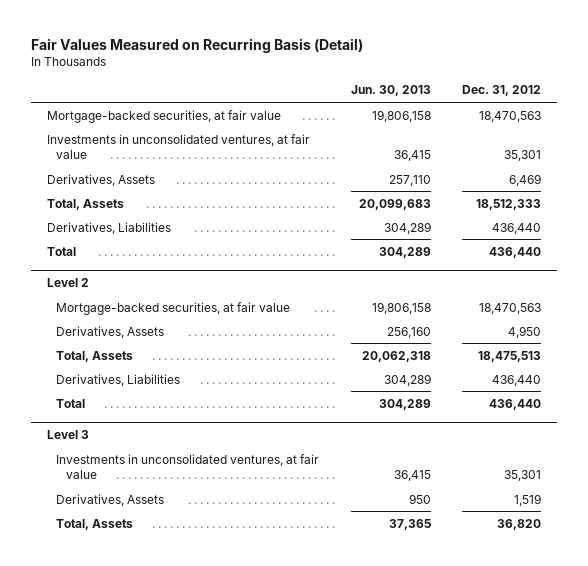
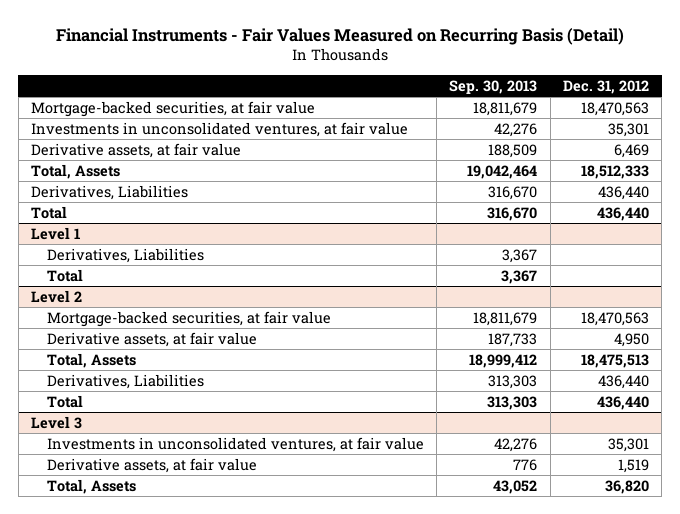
- Fair Values Measured on Recurring Basis (Detail)
+ Financial Instruments - Fair Values Measured on Recurring Basis (Detail)
- | Jun. 30, 2013 | Dec. 31, 2012
+ | Sep. 30, 2013 | Dec. 31, 2012
- Derivatives, Assets | 257,110 | 6,469
+ Derivative assets, at fair value | 188,509 | 6,469
+ Level 1
+ Derivatives, Liabilities | 3,367 |
+ Total | 3,367 |
@ Level 2
- Derivatives, Assets | 256,160 | 4,950
+ Derivative assets, at fair value | 187,733 | 4,950
@ Level 3
- Derivatives, Assets | 950 | 1,519
+ Derivative assets, at fair value | 776 | 1,519

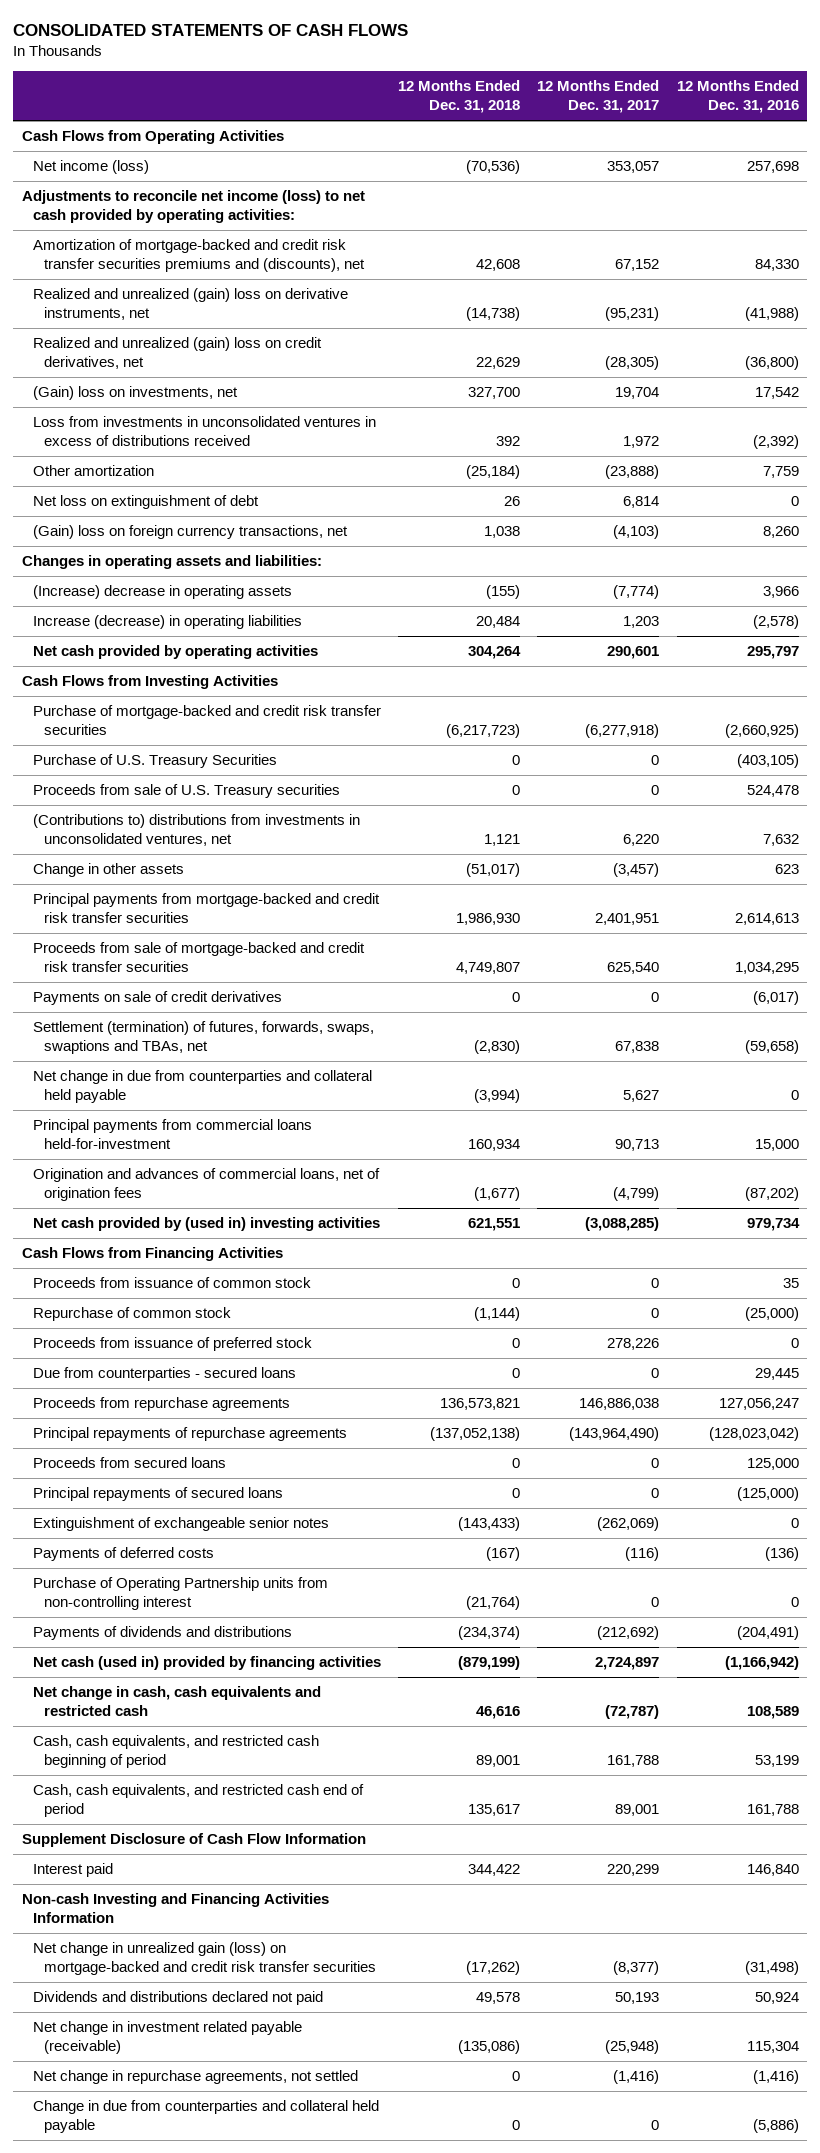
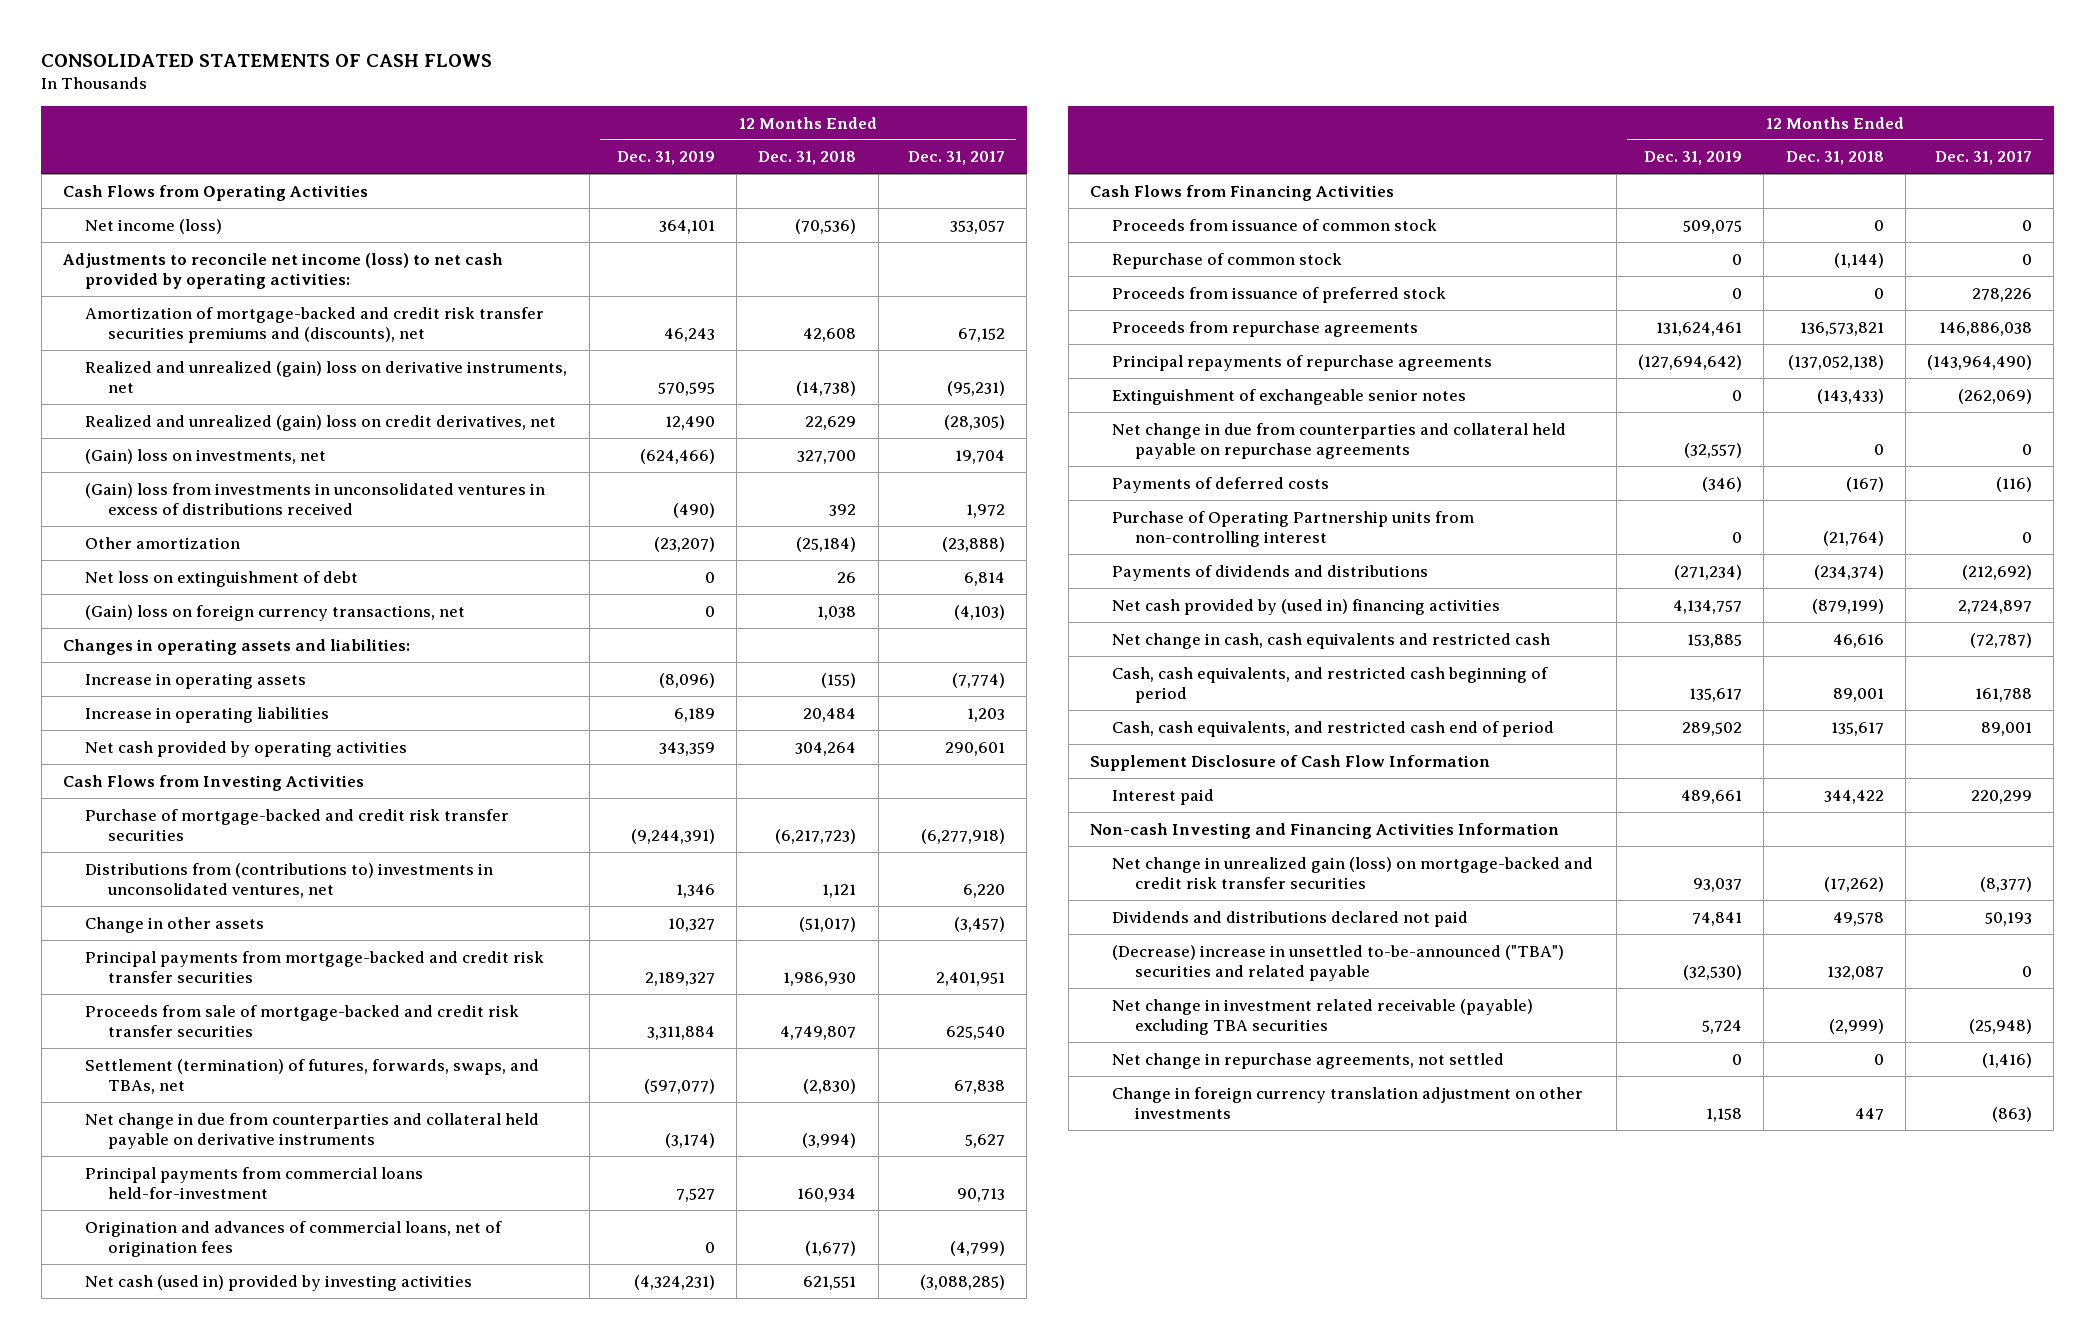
- | 12 Months Ended Dec. 31, 2018 | 12 Months Ended Dec. 31, 2017 | 12 Months Ended Dec. 31, 2016
+ | 12 Months Ended Dec. 31, 2019 | 12 Months Ended Dec. 31, 2018 | 12 Months Ended Dec. 31, 2017
- Loss from investments in unconsolidated ventures in excess of distributions received | 392 | 1,972 | (2,392)
+ (Gain) loss from investments in unconsolidated ventures in excess of distributions received | (490) | 392 | 1,972
- (Increase) decrease in operating assets | (155) | (7,774) | 3,966
- Increase (decrease) in operating liabilities | 20,484 | 1,203 | (2,578)
+ Increase in operating assets | (8,096) | (155) | (7,774)
+ Increase in operating liabilities | 6,189 | 20,484 | 1,203
- Purchase of U.S. Treasury Securities | 0 | 0 | (403,105)
- Proceeds from sale of U.S. Treasury securities | 0 | 0 | 524,478
- (Contributions to) distributions from investments in unconsolidated ventures, net | 1,121 | 6,220 | 7,632
+ Distributions from (contributions to) investments in unconsolidated ventures, net | 1,346 | 1,121 | 6,220
- Payments on sale of credit derivatives | 0 | 0 | (6,017)
- Settlement (termination) of futures, forwards, swaps, swaptions and TBAs, net | (2,830) | 67,838 | (59,658)
- Net change in due from counterparties and collateral held payable | (3,994) | 5,627 | 0
+ Settlement (termination) of futures, forwards, swaps, and TBAs, net | (597,077) | (2,830) | 67,838
+ Net change in due from counterparties and collateral held payable on derivative instruments | (3,174) | (3,994) | 5,627
- Net cash provided by (used in) investing activities | 621,551 | (3,088,285) | 979,734
+ Net cash (used in) provided by investing activities | (4,324,231) | 621,551 | (3,088,285)
- Due from counterparties - secured loans | 0 | 0 | 29,445
- Proceeds from secured loans | 0 | 0 | 125,000
- Principal repayments of secured loans | 0 | 0 | (125,000)
+ Net change in due from counterparties and collateral held payable on repurchase agreements | (32,557) | 0 | 0
- Net cash (used in) provided by financing activities | (879,199) | 2,724,897 | (1,166,942)
+ Net cash provided by (used in) financing activities | 4,134,757 | (879,199) | 2,724,897
- Net change in investment related payable (receivable) | (135,086) | (25,948) | 115,304
+ (Decrease) increase in unsettled to-be-announced ("TBA") securities and related payable | (32,530) | 132,087 | 0
+ Net change in investment related receivable (payable) excluding TBA securities | 5,724 | (2,999) | (25,948)
- Change in due from counterparties and collateral held payable | 0 | 0 | (5,886)
+ Change in foreign currency translation adjustment on other investments | 1,158 | 447 | (863)

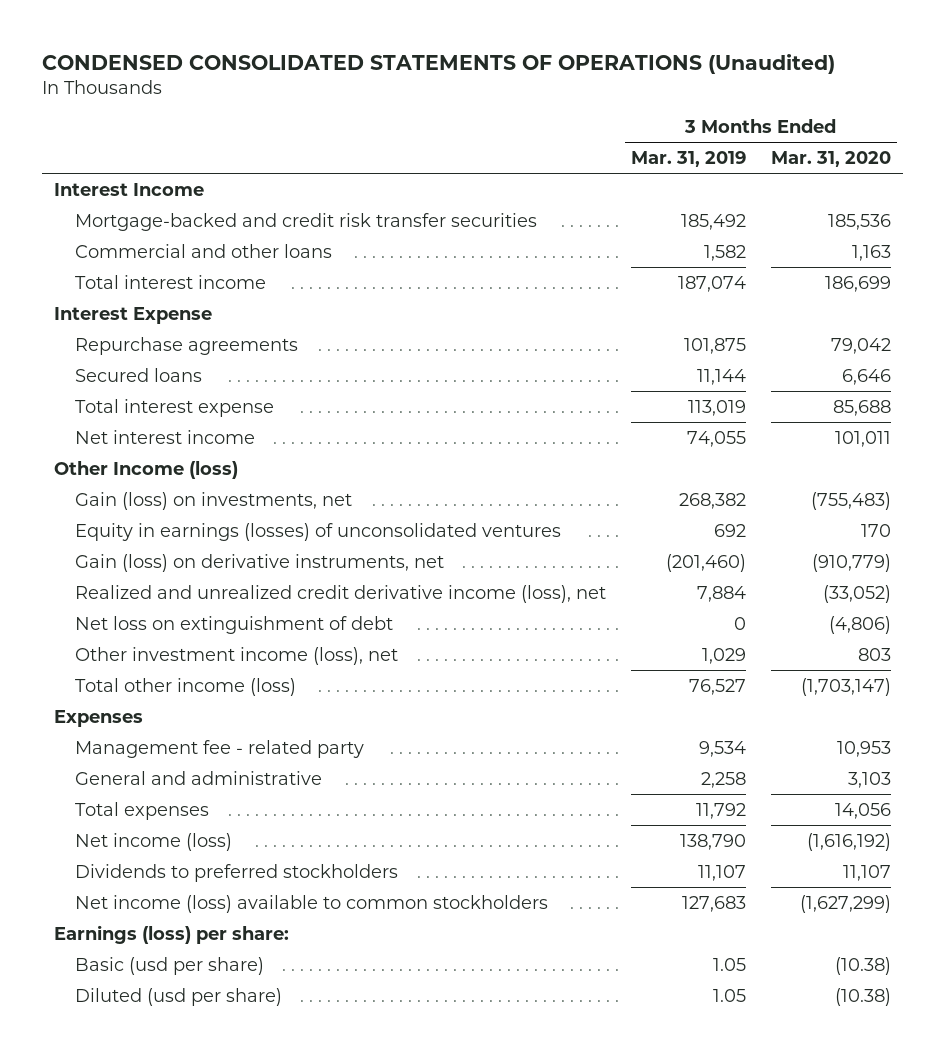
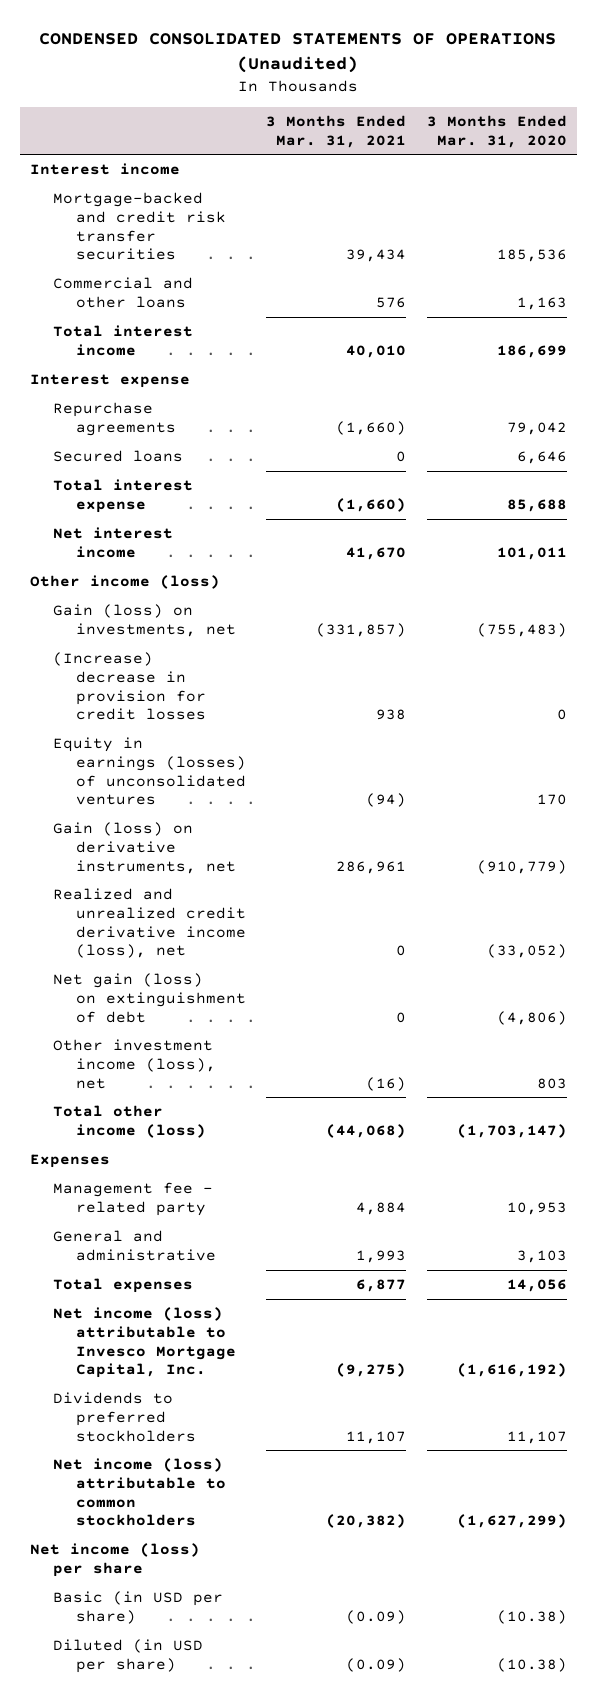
- | 3 Months Ended Mar. 31, 2019 | 3 Months Ended Mar. 31, 2020
+ | 3 Months Ended Mar. 31, 2021 | 3 Months Ended Mar. 31, 2020
- Interest Income
+ Interest income
- Interest Expense
+ Interest expense
- Other Income (loss)
+ Other income (loss)
+ (Increase) decrease in provision for credit losses | 938 | 0
- Net loss on extinguishment of debt | 0 | (4,806)
+ Net gain (loss) on extinguishment of debt | 0 | (4,806)
- Net income (loss) | 138,790 | (1,616,192)
+ Net income (loss) attributable to Invesco Mortgage Capital, Inc. | (9,275) | (1,616,192)
- Net income (loss) available to common stockholders | 127,683 | (1,627,299)
- Earnings (loss) per share:
- Basic (usd per share) | 1.05 | (10.38)
- Diluted (usd per share) | 1.05 | (10.38)
+ Net income (loss) attributable to common stockholders | (20,382) | (1,627,299)
+ Net income (loss) per share
+ Basic (in USD per share) | (0.09) | (10.38)
+ Diluted (in USD per share) | (0.09) | (10.38)

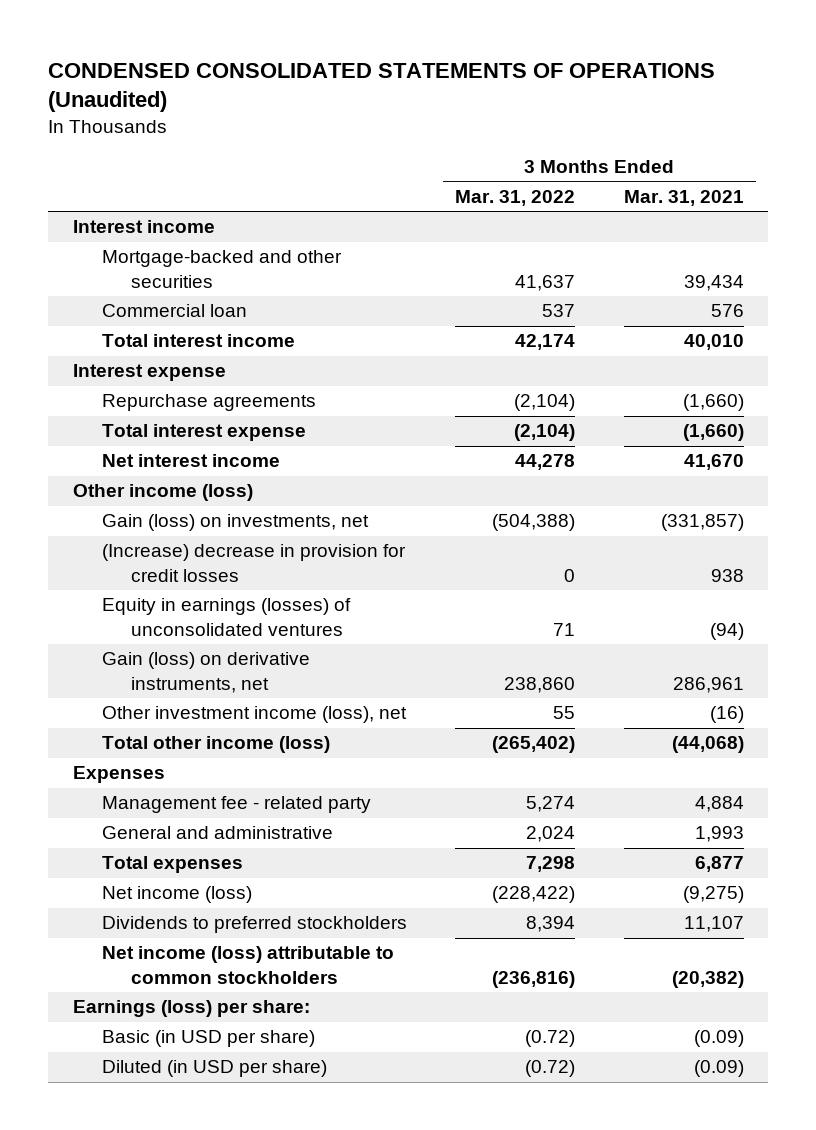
- | 3 Months Ended Mar. 31, 2021 | 3 Months Ended Mar. 31, 2020
+ | 3 Months Ended Mar. 31, 2022 | 3 Months Ended Mar. 31, 2021
- Mortgage-backed and credit risk transfer securities | 39,434 | 185,536
- Commercial and other loans | 576 | 1,163
+ Mortgage-backed and other securities | 41,637 | 39,434
+ Commercial loan | 537 | 576
- Secured loans | 0 | 6,646
- Realized and unrealized credit derivative income (loss), net | 0 | (33,052)
- Net gain (loss) on extinguishment of debt | 0 | (4,806)
- Net income (loss) attributable to Invesco Mortgage Capital, Inc. | (9,275) | (1,616,192)
+ Net income (loss) | (228,422) | (9,275)
- Net income (loss) per share
+ Earnings (loss) per share:

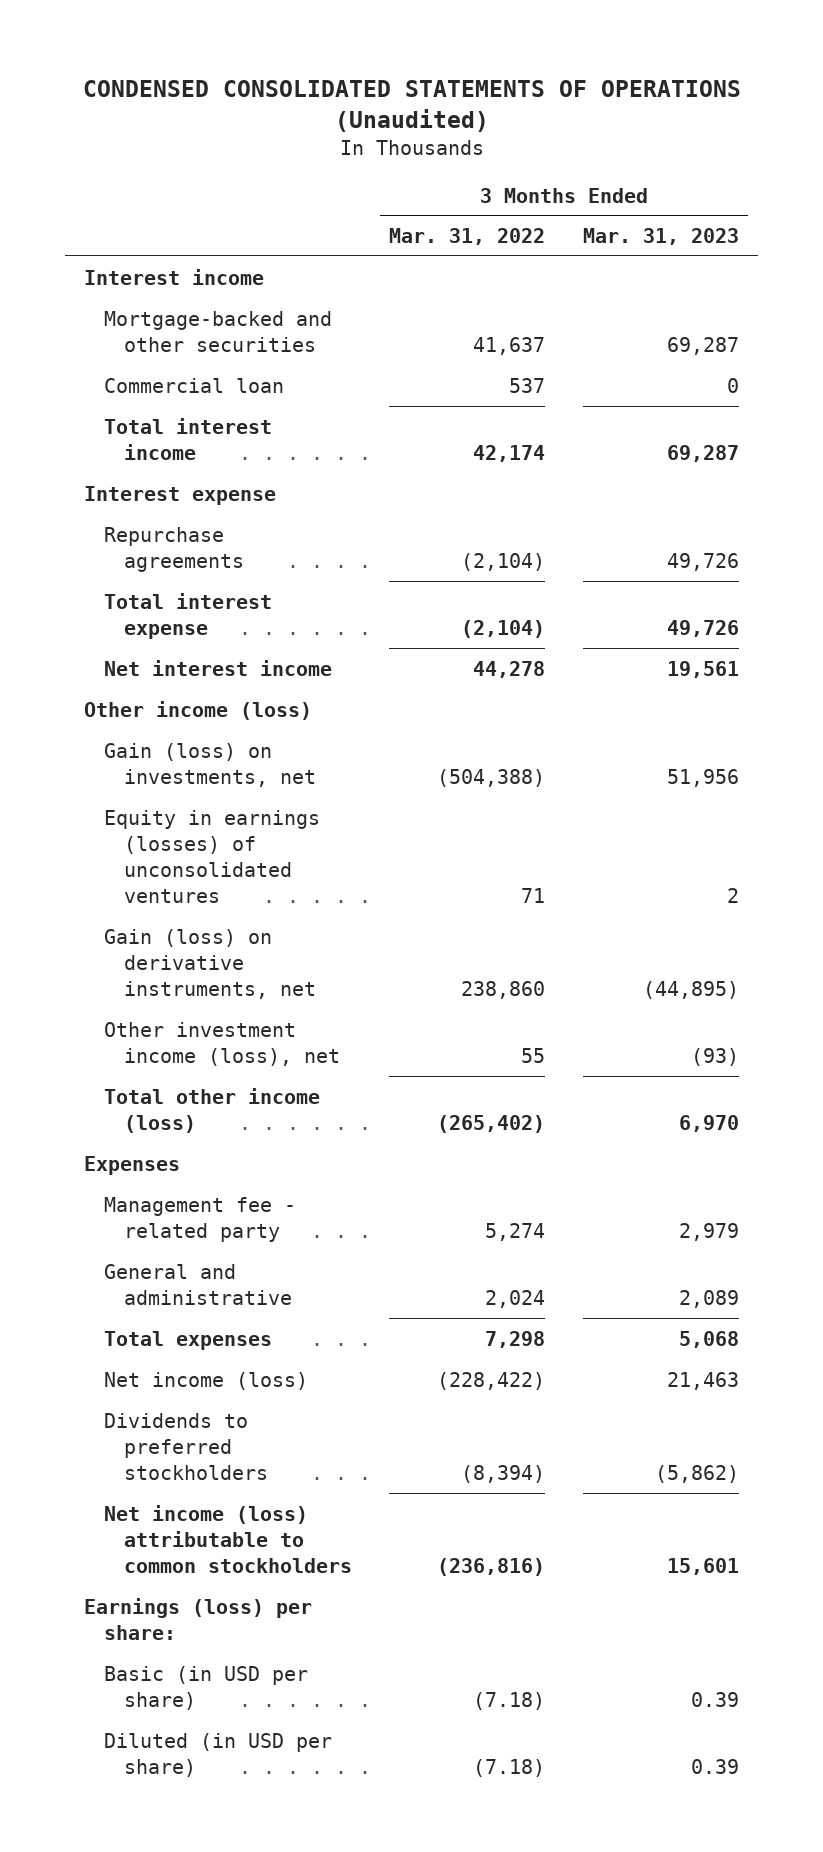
- | 3 Months Ended Mar. 31, 2022 | 3 Months Ended Mar. 31, 2021
+ | 3 Months Ended Mar. 31, 2022 | 3 Months Ended Mar. 31, 2023
- (Increase) decrease in provision for credit losses | 0 | 938
- Dividends to preferred stockholders | 8,394 | 11,107
+ Dividends to preferred stockholders | (8,394) | (5,862)
- Basic (in USD per share) | (0.72) | (0.09)
- Diluted (in USD per share) | (0.72) | (0.09)
+ Basic (in USD per share) | (7.18) | 0.39
+ Diluted (in USD per share) | (7.18) | 0.39

